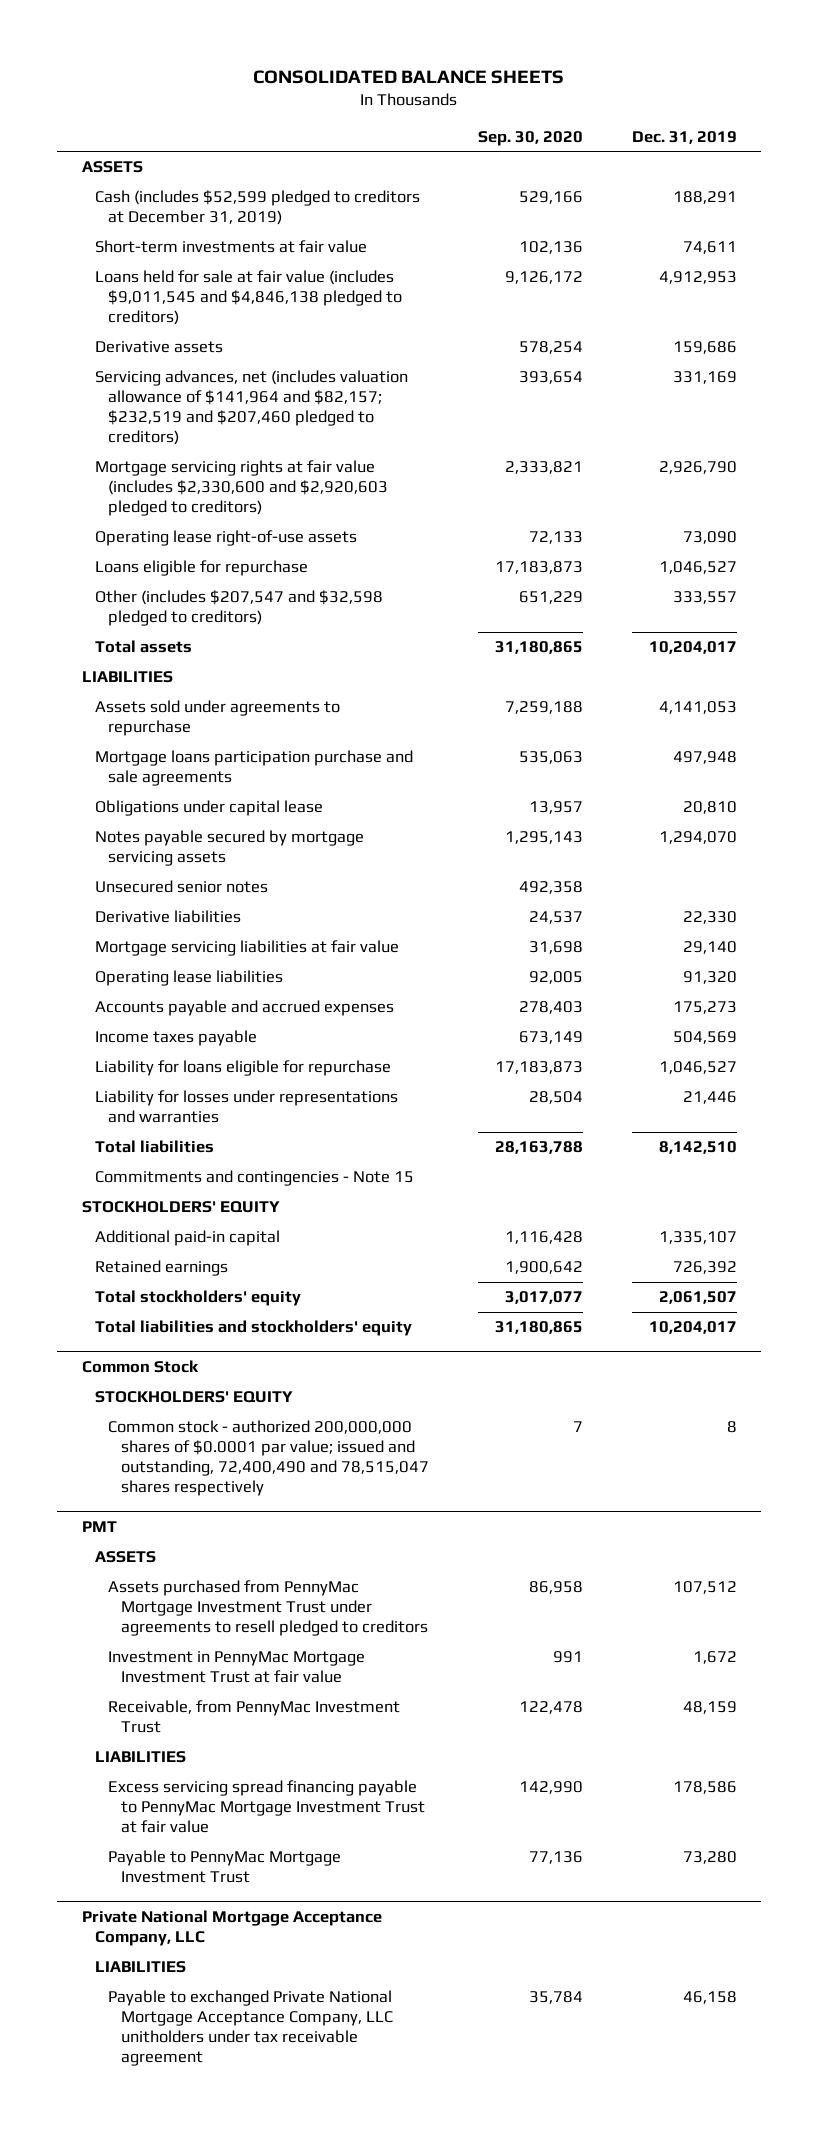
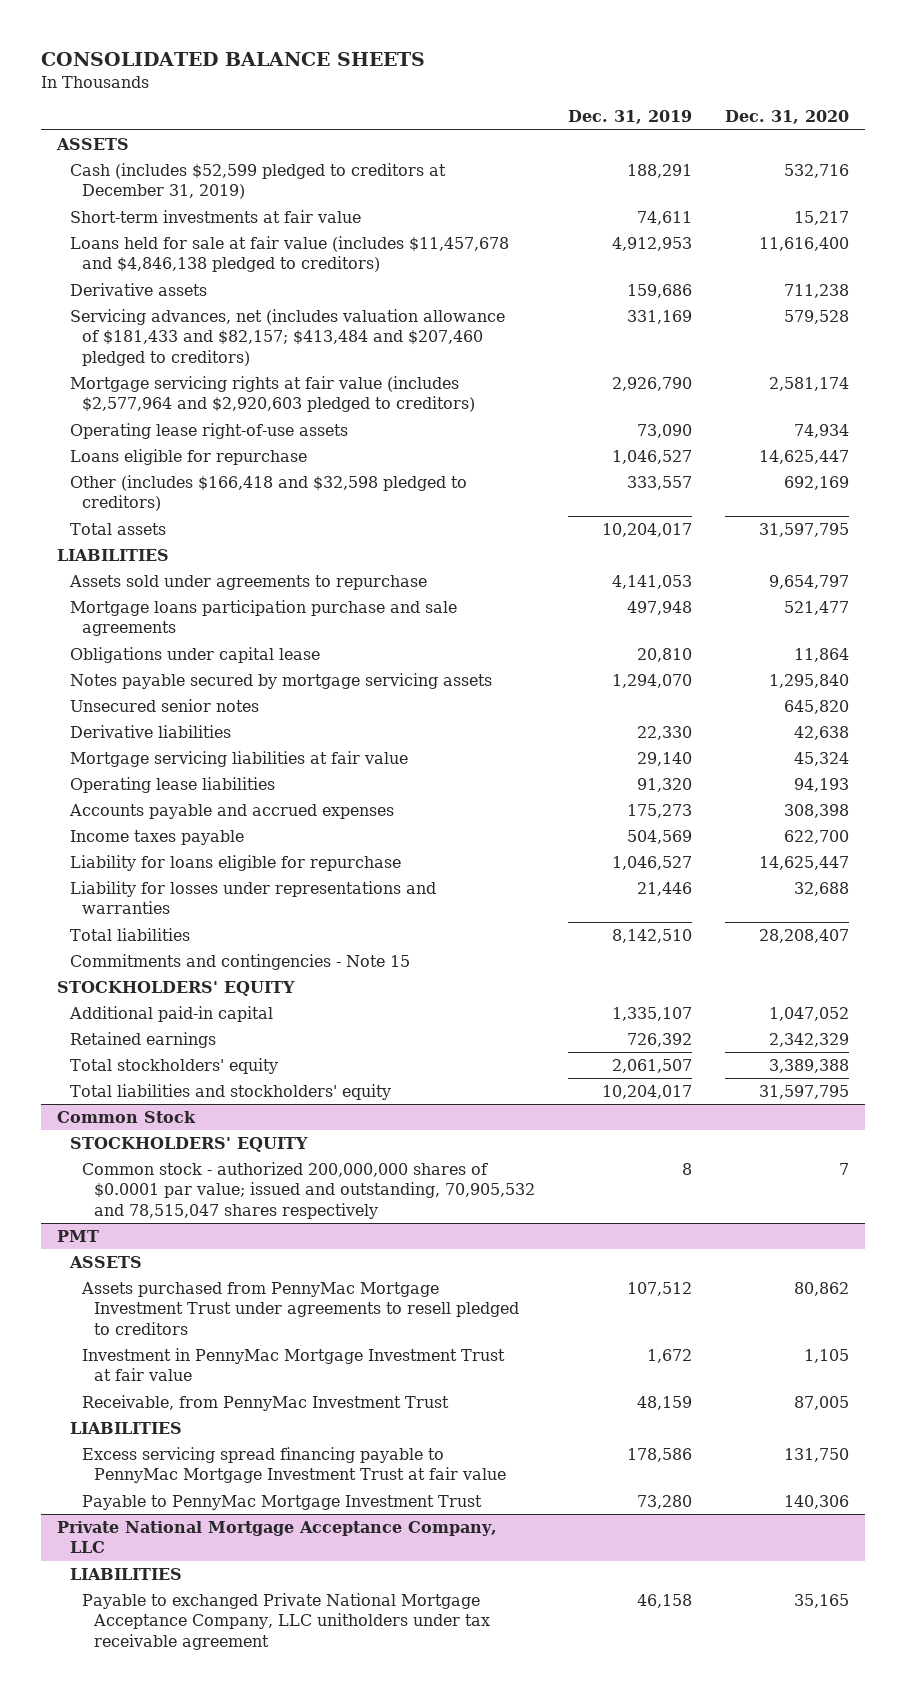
- | Sep. 30, 2020 | Dec. 31, 2019
+ | Dec. 31, 2019 | Dec. 31, 2020
- Loans held for sale at fair value (includes $9,011,545 and $4,846,138 pledged to creditors) | 9,126,172 | 4,912,953
+ Loans held for sale at fair value (includes $11,457,678 and $4,846,138 pledged to creditors) | 4,912,953 | 11,616,400
- Servicing advances, net (includes valuation allowance of $141,964 and $82,157; $232,519 and $207,460 pledged to creditors) | 393,654 | 331,169
- Mortgage servicing rights at fair value (includes $2,330,600 and $2,920,603 pledged to creditors) | 2,333,821 | 2,926,790
+ Servicing advances, net (includes valuation allowance of $181,433 and $82,157; $413,484 and $207,460 pledged to creditors) | 331,169 | 579,528
+ Mortgage servicing rights at fair value (includes $2,577,964 and $2,920,603 pledged to creditors) | 2,926,790 | 2,581,174
- Other (includes $207,547 and $32,598 pledged to creditors) | 651,229 | 333,557
+ Other (includes $166,418 and $32,598 pledged to creditors) | 333,557 | 692,169
@ Common Stock
- Common stock - authorized 200,000,000 shares of $0.0001 par value; issued and outstanding, 72,400,490 and 78,515,047 shares respectively | 7 | 8
+ Common stock - authorized 200,000,000 shares of $0.0001 par value; issued and outstanding, 70,905,532 and 78,515,047 shares respectively | 8 | 7

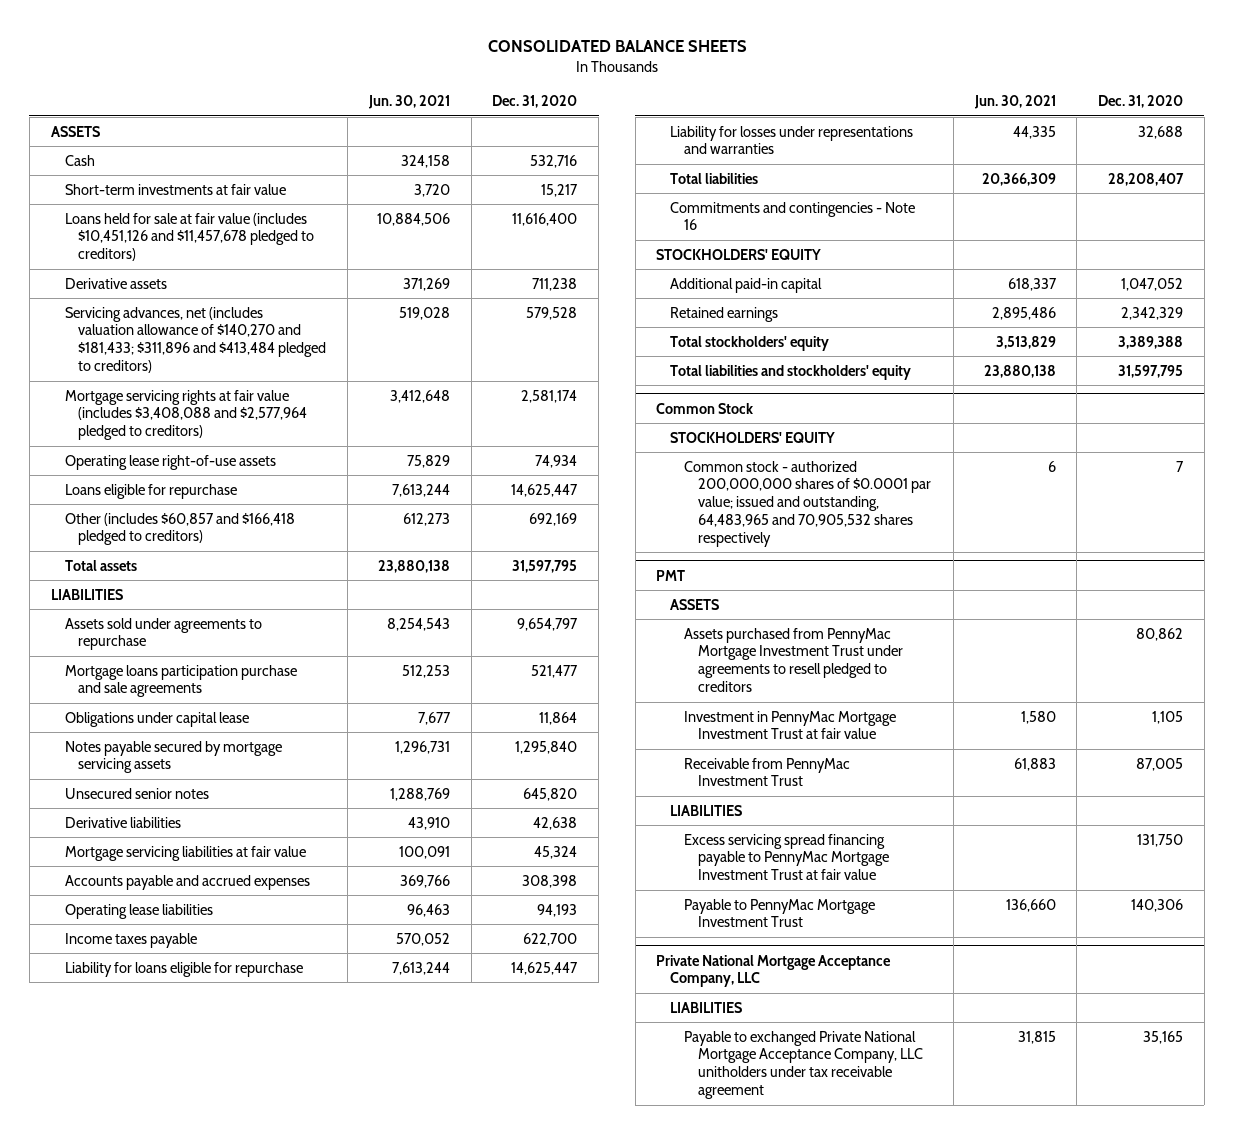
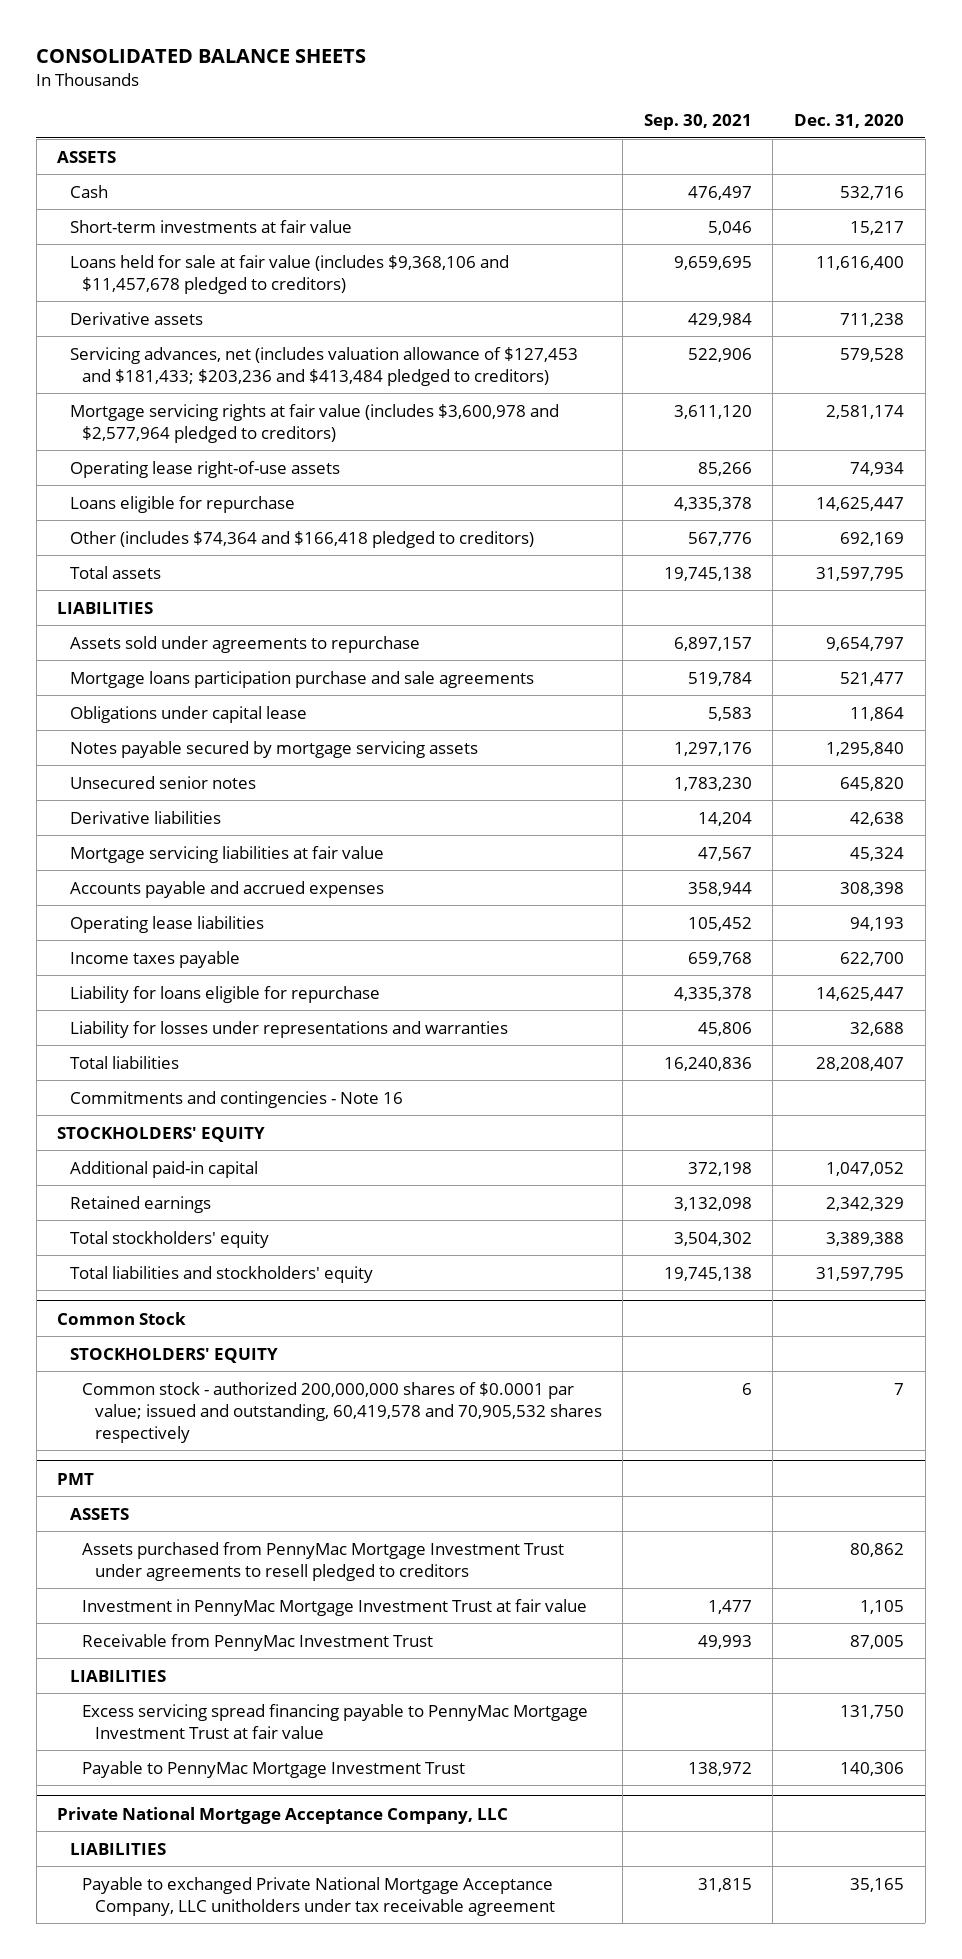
- | Jun. 30, 2021 | Dec. 31, 2020
+ | Sep. 30, 2021 | Dec. 31, 2020
- Loans held for sale at fair value (includes $10,451,126 and $11,457,678 pledged to creditors) | 10,884,506 | 11,616,400
+ Loans held for sale at fair value (includes $9,368,106 and $11,457,678 pledged to creditors) | 9,659,695 | 11,616,400
- Servicing advances, net (includes valuation allowance of $140,270 and $181,433; $311,896 and $413,484 pledged to creditors) | 519,028 | 579,528
- Mortgage servicing rights at fair value (includes $3,408,088 and $2,577,964 pledged to creditors) | 3,412,648 | 2,581,174
+ Servicing advances, net (includes valuation allowance of $127,453 and $181,433; $203,236 and $413,484 pledged to creditors) | 522,906 | 579,528
+ Mortgage servicing rights at fair value (includes $3,600,978 and $2,577,964 pledged to creditors) | 3,611,120 | 2,581,174
- Other (includes $60,857 and $166,418 pledged to creditors) | 612,273 | 692,169
+ Other (includes $74,364 and $166,418 pledged to creditors) | 567,776 | 692,169
@ Common Stock
- Common stock - authorized 200,000,000 shares of $0.0001 par value; issued and outstanding, 64,483,965 and 70,905,532 shares respectively | 6 | 7
+ Common stock - authorized 200,000,000 shares of $0.0001 par value; issued and outstanding, 60,419,578 and 70,905,532 shares respectively | 6 | 7

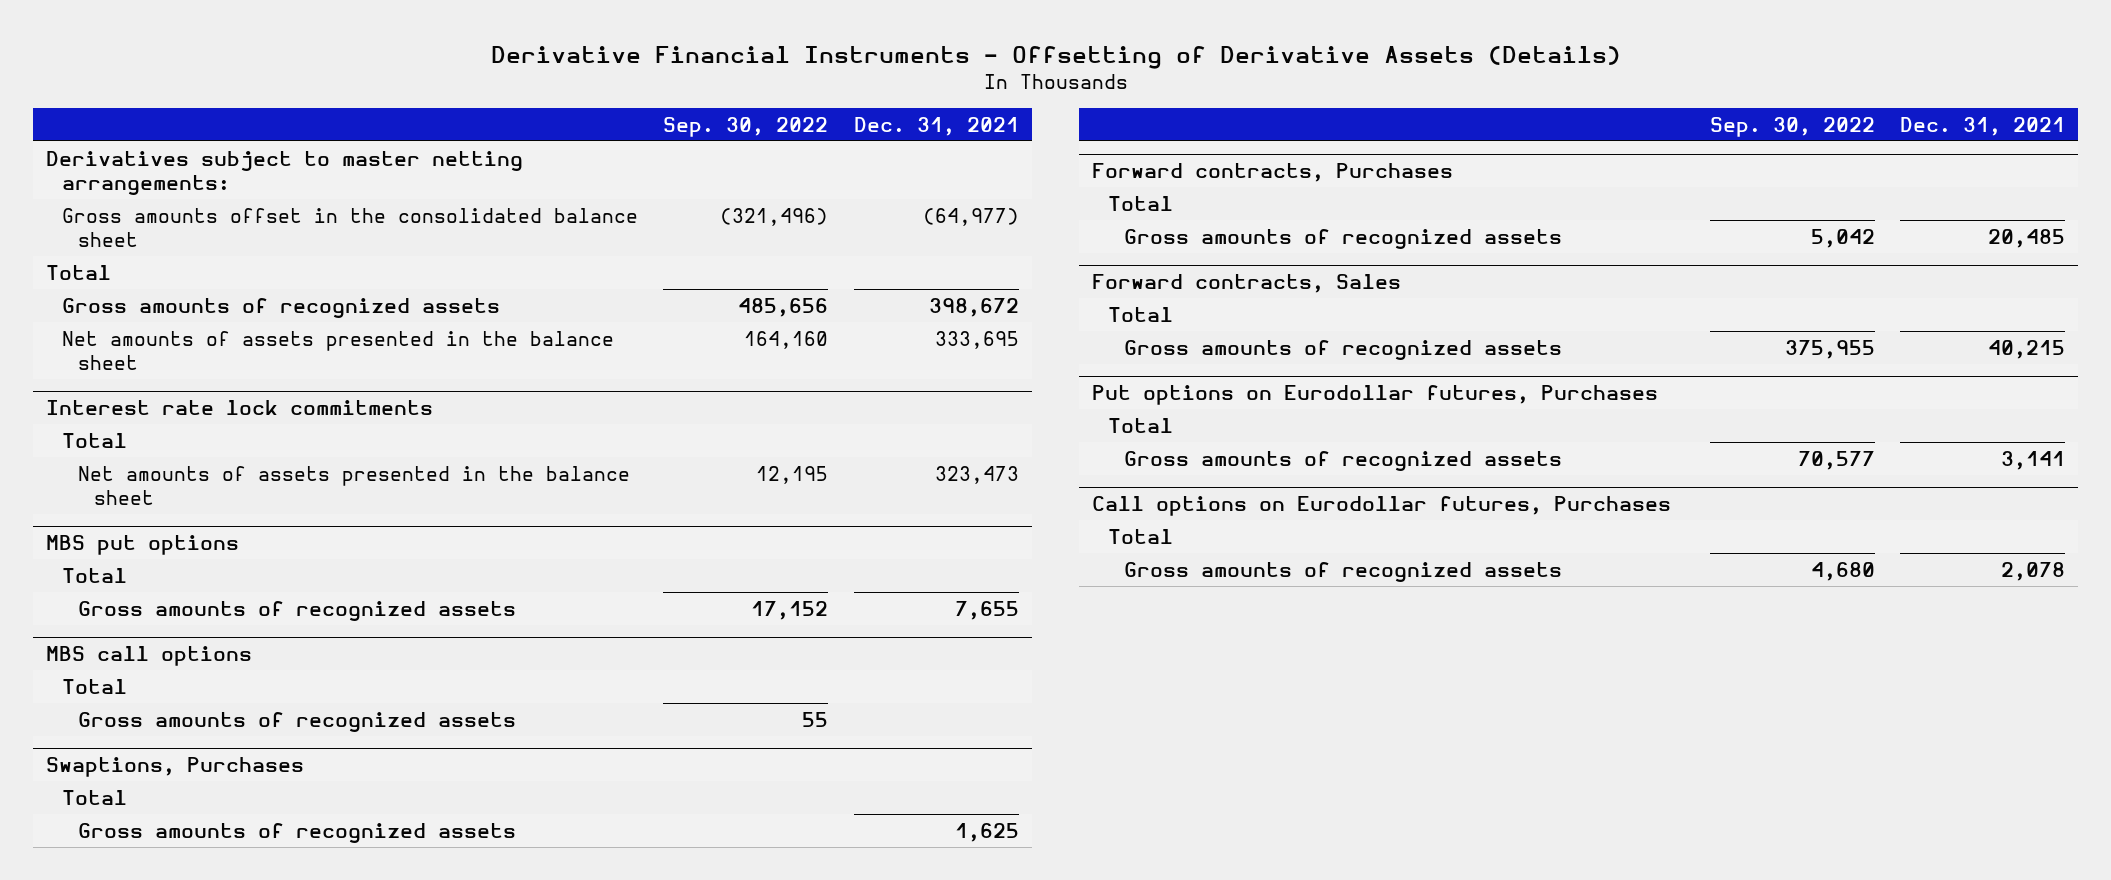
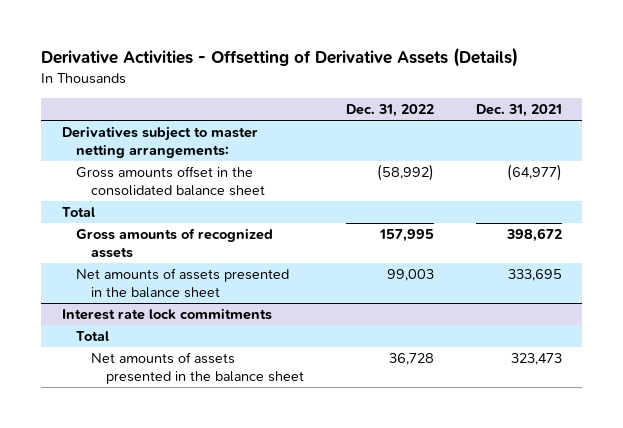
- Derivative Financial Instruments - Offsetting of Derivative Assets (Details)
+ Derivative Activities - Offsetting of Derivative Assets (Details)
- | Sep. 30, 2022 | Dec. 31, 2021
+ | Dec. 31, 2022 | Dec. 31, 2021
- MBS put options
- Total
- Gross amounts of recognized assets | 17,152 | 7,655
- MBS call options
- Total
- Gross amounts of recognized assets | 55 |
- Swaptions, Purchases
- Total
- Gross amounts of recognized assets | | 1,625
- Forward contracts, Purchases
- Total
- Gross amounts of recognized assets | 5,042 | 20,485
- Forward contracts, Sales
- Total
- Gross amounts of recognized assets | 375,955 | 40,215
- Put options on Eurodollar futures, Purchases
- Total
- Gross amounts of recognized assets | 70,577 | 3,141
- Call options on Eurodollar futures, Purchases
- Total
- Gross amounts of recognized assets | 4,680 | 2,078

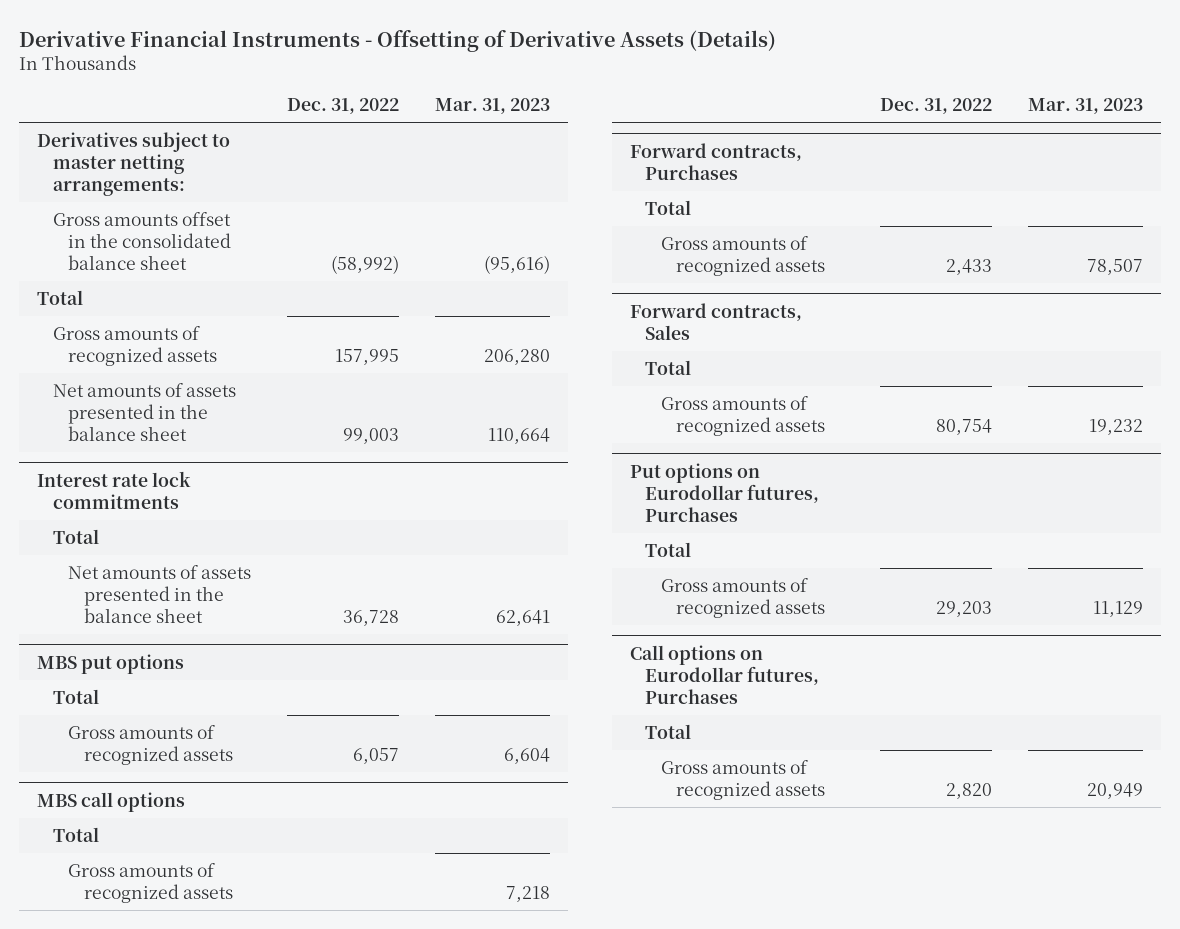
- Derivative Activities - Offsetting of Derivative Assets (Details)
+ Derivative Financial Instruments - Offsetting of Derivative Assets (Details)
- | Dec. 31, 2022 | Dec. 31, 2021
+ | Dec. 31, 2022 | Mar. 31, 2023
+ MBS put options
+ Total
+ Gross amounts of recognized assets | 6,057 | 6,604
+ MBS call options
+ Total
+ Gross amounts of recognized assets | | 7,218
+ Forward contracts, Purchases
+ Total
+ Gross amounts of recognized assets | 2,433 | 78,507
+ Forward contracts, Sales
+ Total
+ Gross amounts of recognized assets | 80,754 | 19,232
+ Put options on Eurodollar futures, Purchases
+ Total
+ Gross amounts of recognized assets | 29,203 | 11,129
+ Call options on Eurodollar futures, Purchases
+ Total
+ Gross amounts of recognized assets | 2,820 | 20,949

